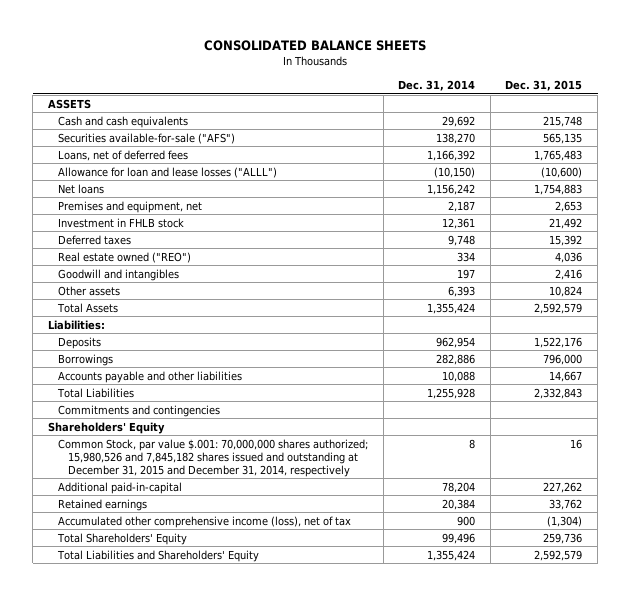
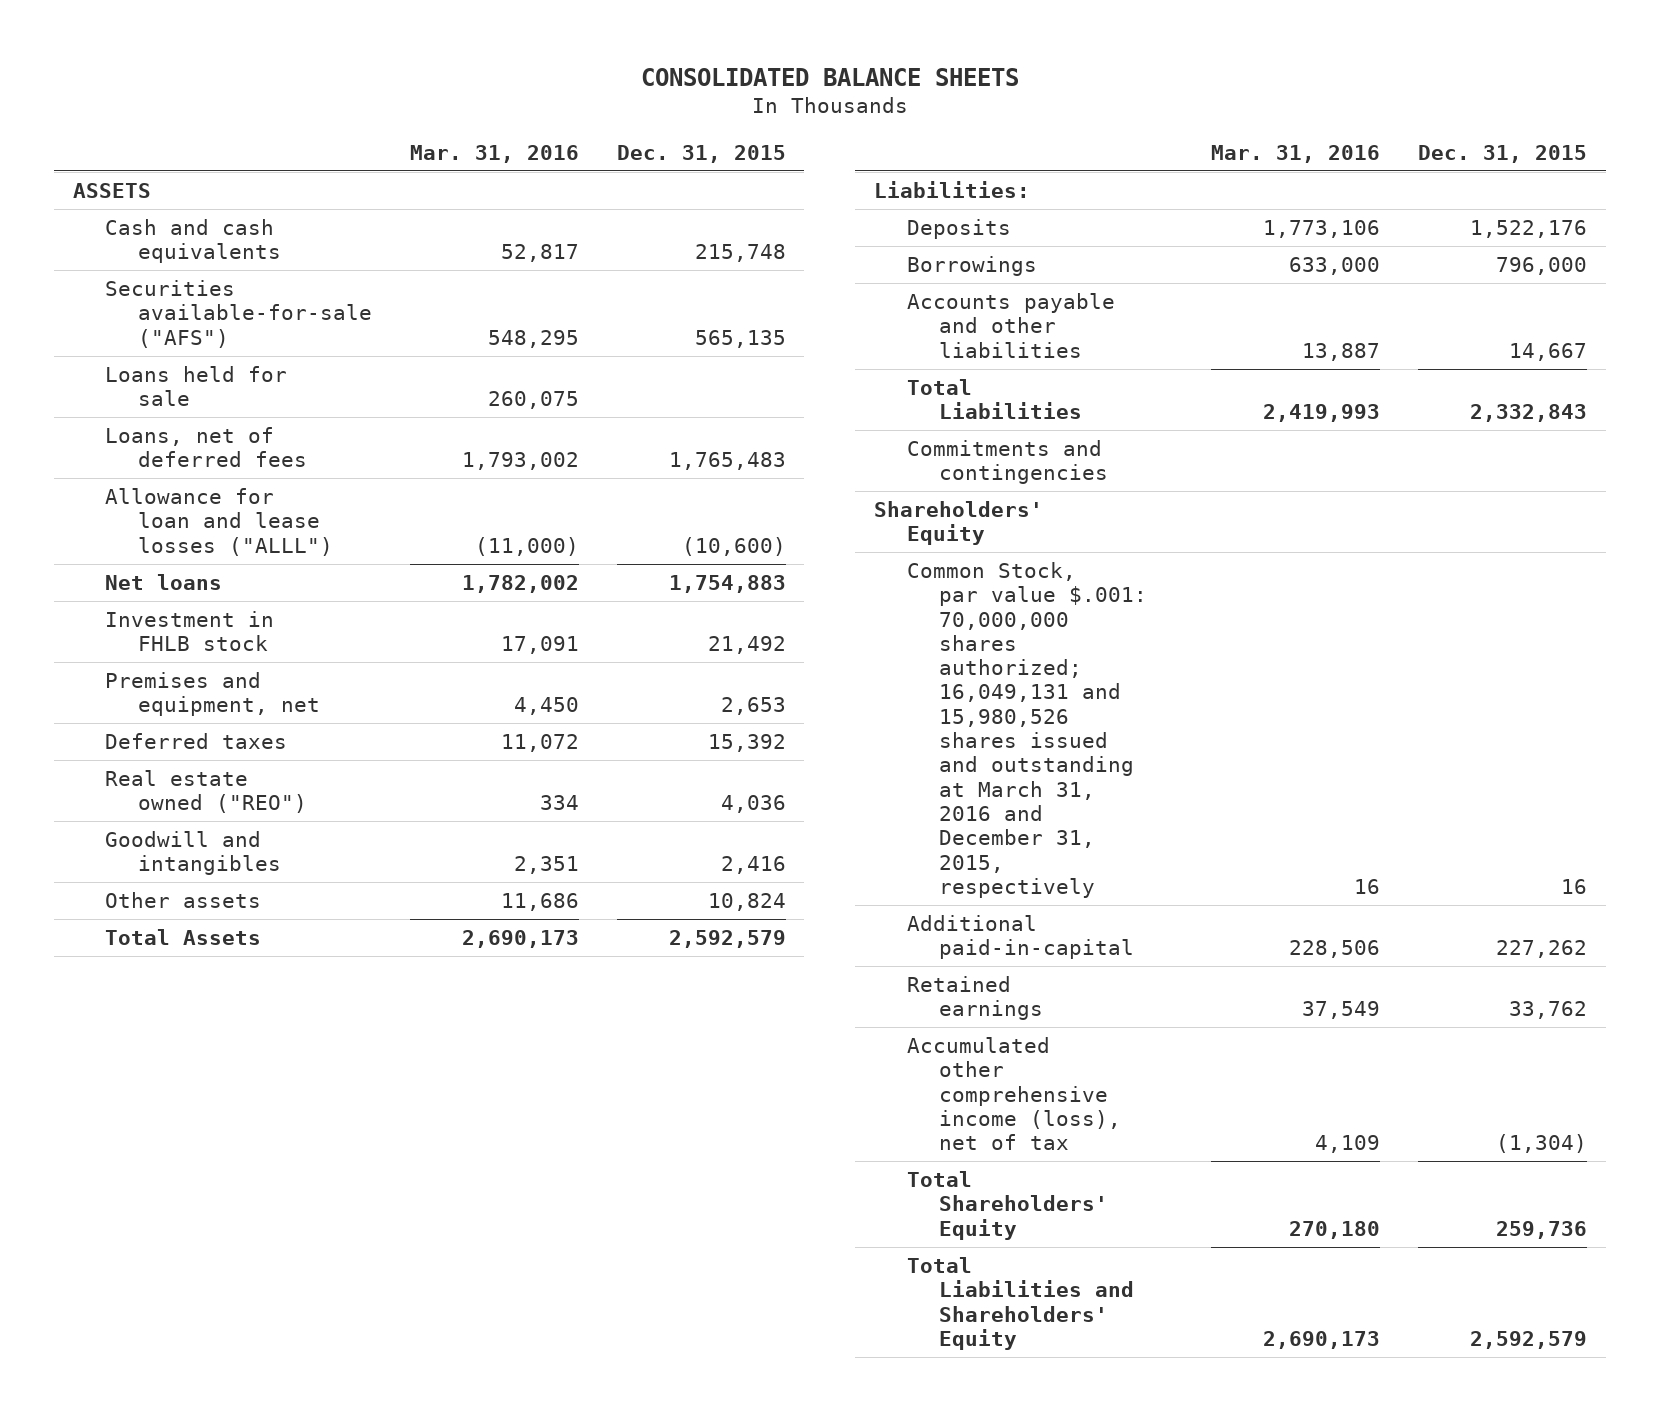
- | Dec. 31, 2014 | Dec. 31, 2015
+ | Mar. 31, 2016 | Dec. 31, 2015
+ Loans held for sale | 260,075 |
moved down: Premises and equipment, net | 4,450 | 2,653
- Common Stock, par value $.001: 70,000,000 shares authorized; 15,980,526 and 7,845,182 shares issued and outstanding at December 31, 2015 and December 31, 2014, respectively | 8 | 16
+ Common Stock, par value $.001: 70,000,000 shares authorized; 16,049,131 and 15,980,526 shares issued and outstanding at March 31, 2016 and December 31, 2015, respectively | 16 | 16

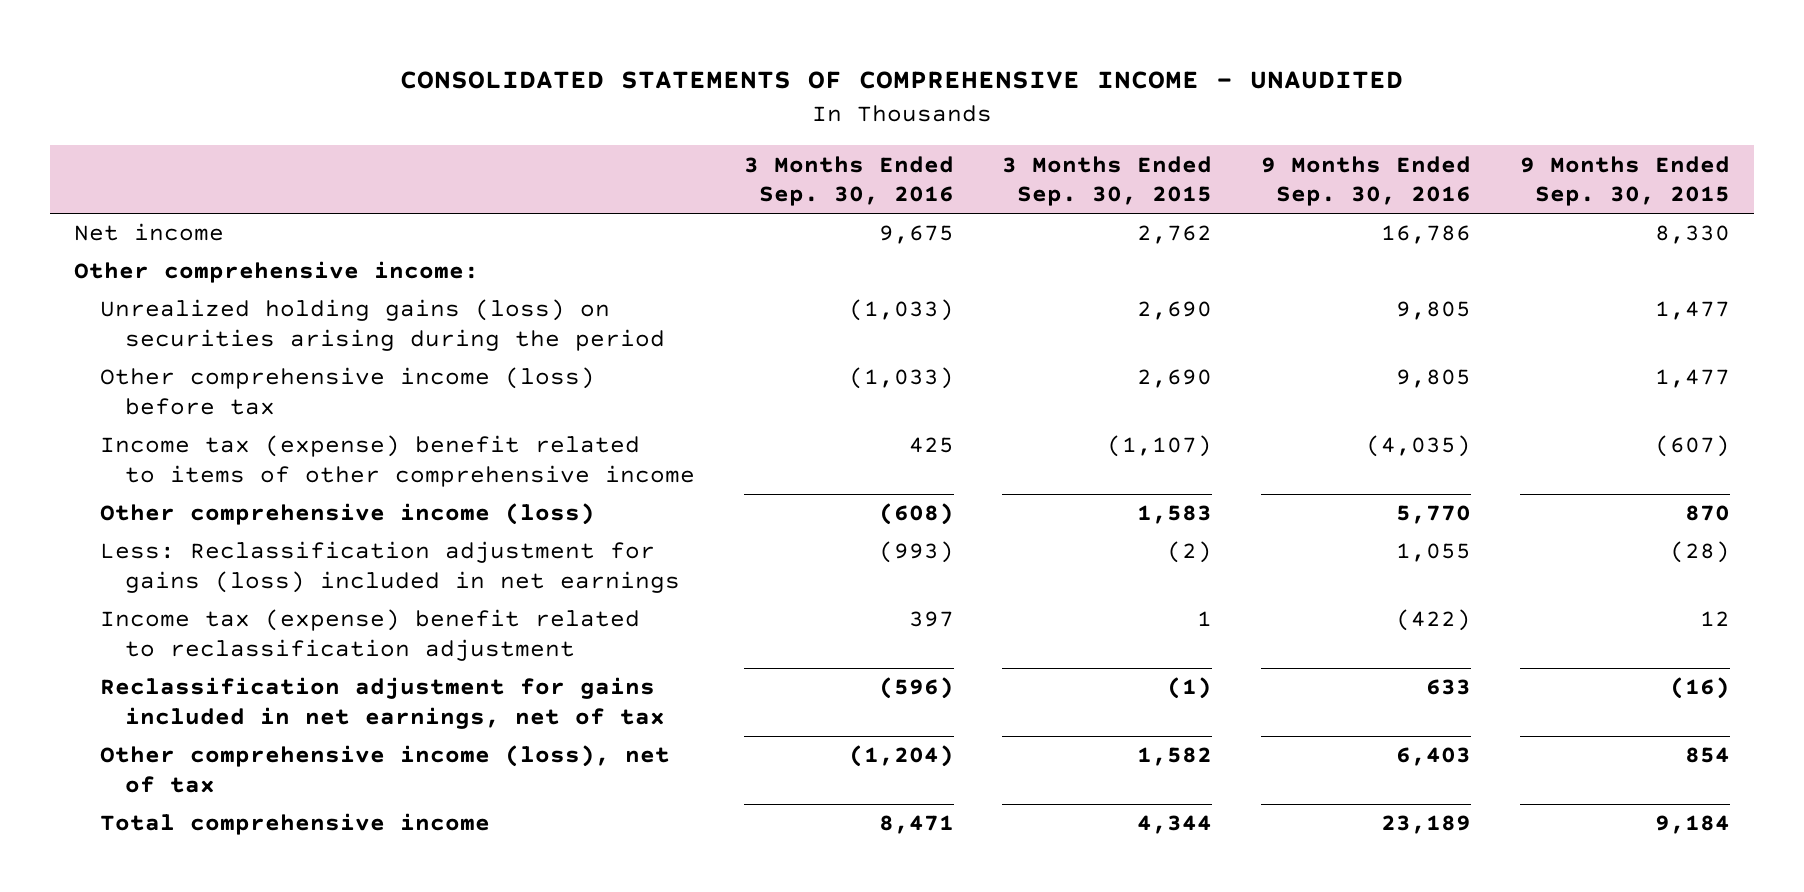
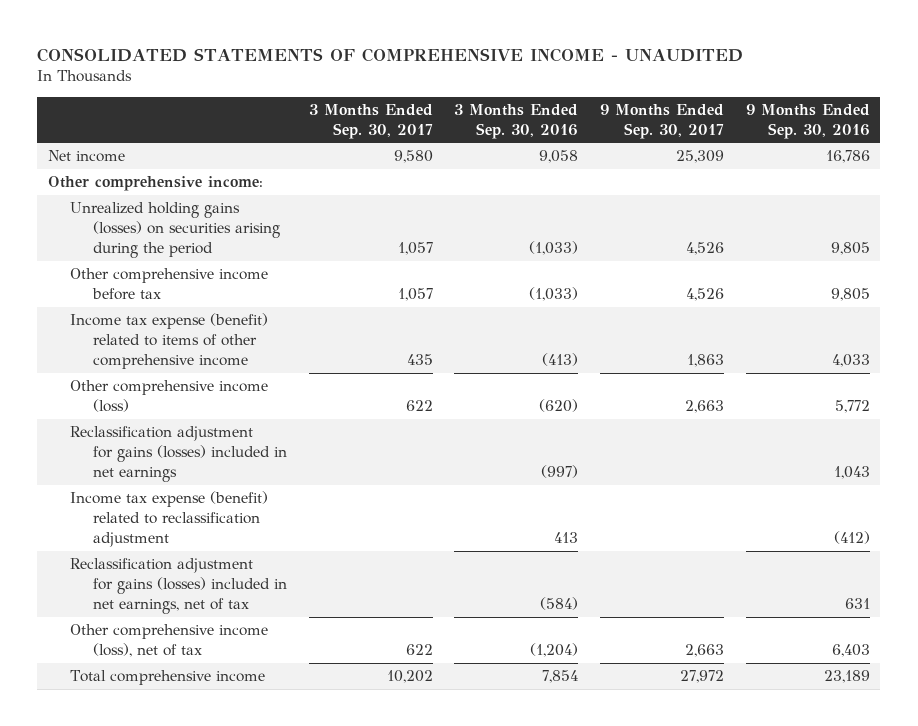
- | 3 Months Ended Sep. 30, 2016 | 3 Months Ended Sep. 30, 2015 | 9 Months Ended Sep. 30, 2016 | 9 Months Ended Sep. 30, 2015
+ | 3 Months Ended Sep. 30, 2017 | 3 Months Ended Sep. 30, 2016 | 9 Months Ended Sep. 30, 2017 | 9 Months Ended Sep. 30, 2016
- Net income | 9,675 | 2,762 | 16,786 | 8,330
+ Net income | 9,580 | 9,058 | 25,309 | 16,786
- Unrealized holding gains (loss) on securities arising during the period | (1,033) | 2,690 | 9,805 | 1,477
- Other comprehensive income (loss) before tax | (1,033) | 2,690 | 9,805 | 1,477
- Income tax (expense) benefit related to items of other comprehensive income | 425 | (1,107) | (4,035) | (607)
- Other comprehensive income (loss) | (608) | 1,583 | 5,770 | 870
- Less: Reclassification adjustment for gains (loss) included in net earnings | (993) | (2) | 1,055 | (28)
- Income tax (expense) benefit related to reclassification adjustment | 397 | 1 | (422) | 12
- Reclassification adjustment for gains included in net earnings, net of tax | (596) | (1) | 633 | (16)
+ Unrealized holding gains (losses) on securities arising during the period | 1,057 | (1,033) | 4,526 | 9,805
+ Other comprehensive income before tax | 1,057 | (1,033) | 4,526 | 9,805
+ Income tax expense (benefit) related to items of other comprehensive income | 435 | (413) | 1,863 | 4,033
+ Other comprehensive income (loss) | 622 | (620) | 2,663 | 5,772
+ Reclassification adjustment for gains (losses) included in net earnings | | (997) | | 1,043
+ Income tax expense (benefit) related to reclassification adjustment | | 413 | | (412)
+ Reclassification adjustment for gains (losses) included in net earnings, net of tax | | (584) | | 631
- Total comprehensive income | 8,471 | 4,344 | 23,189 | 9,184
+ Total comprehensive income | 10,202 | 7,854 | 27,972 | 23,189

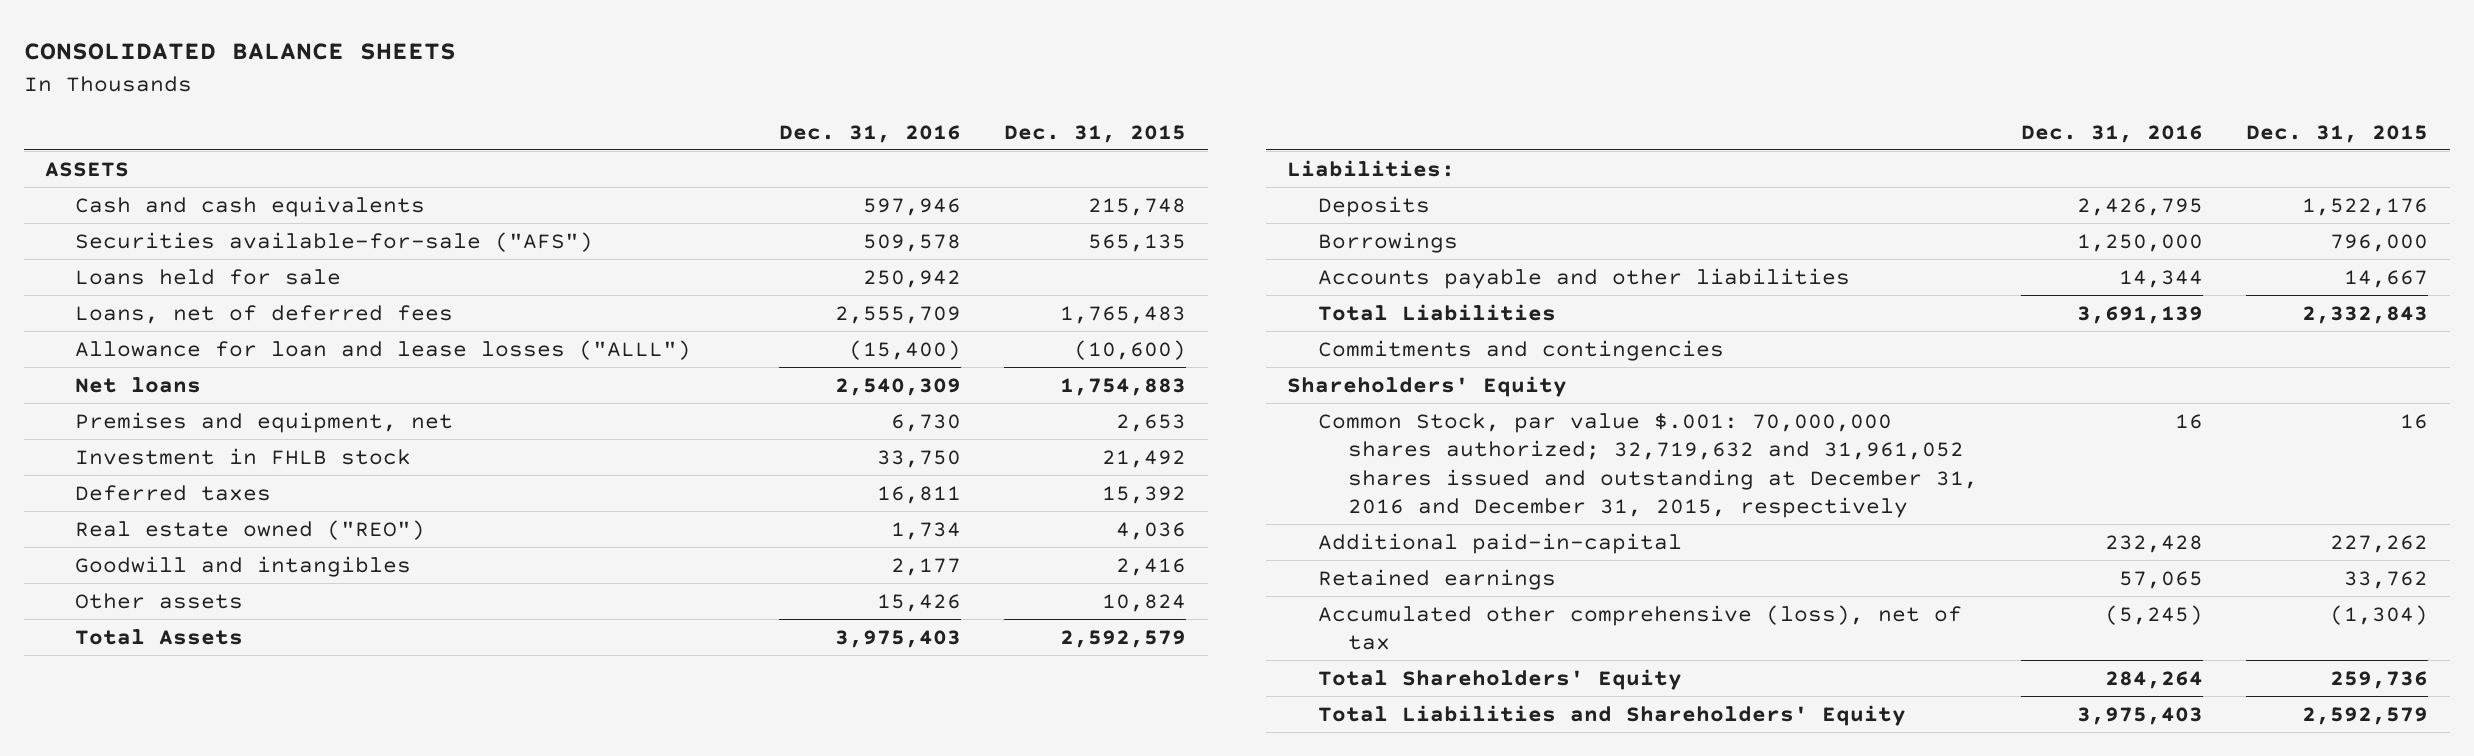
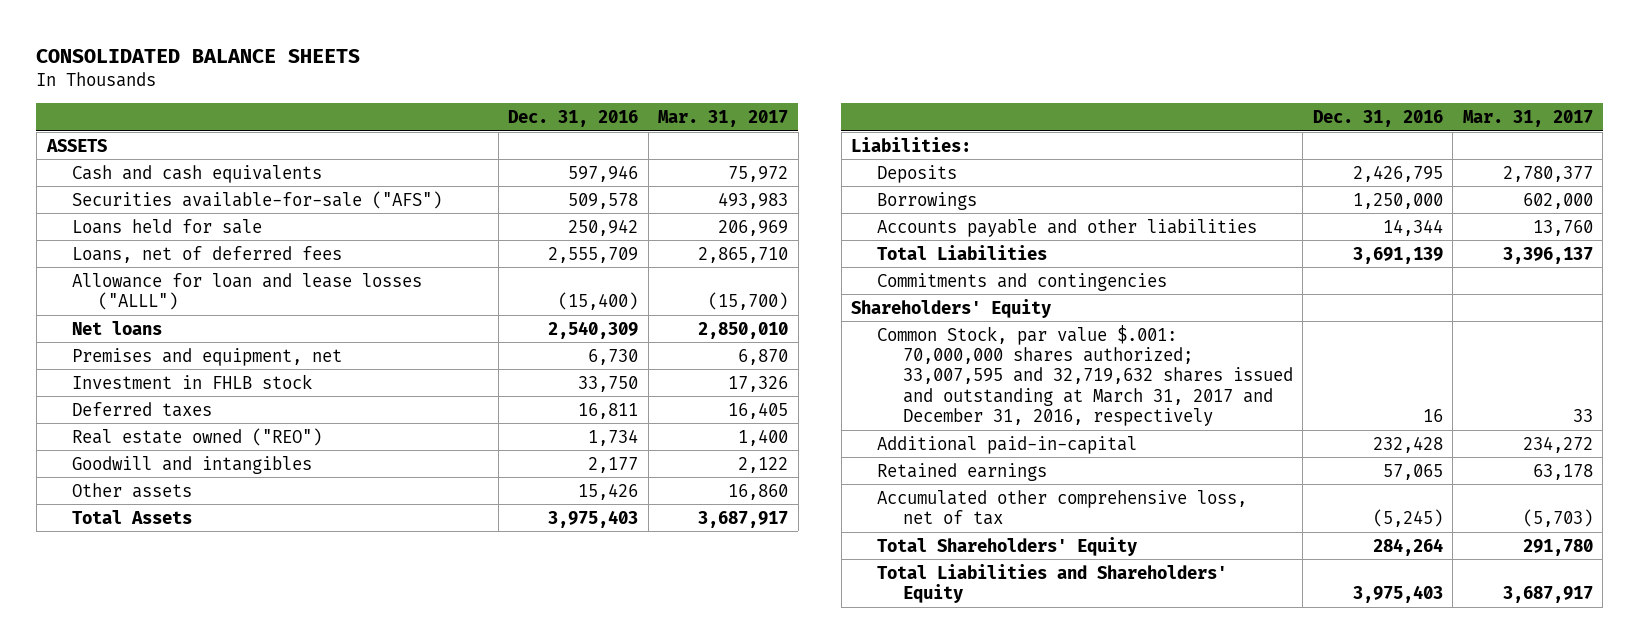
- | Dec. 31, 2016 | Dec. 31, 2015
+ | Dec. 31, 2016 | Mar. 31, 2017
- Common Stock, par value $.001: 70,000,000 shares authorized; 32,719,632 and 31,961,052 shares issued and outstanding at December 31, 2016 and December 31, 2015, respectively | 16 | 16
+ Common Stock, par value $.001: 70,000,000 shares authorized; 33,007,595 and 32,719,632 shares issued and outstanding at March 31, 2017 and December 31, 2016, respectively | 16 | 33
- Accumulated other comprehensive (loss), net of tax | (5,245) | (1,304)
+ Accumulated other comprehensive loss, net of tax | (5,245) | (5,703)

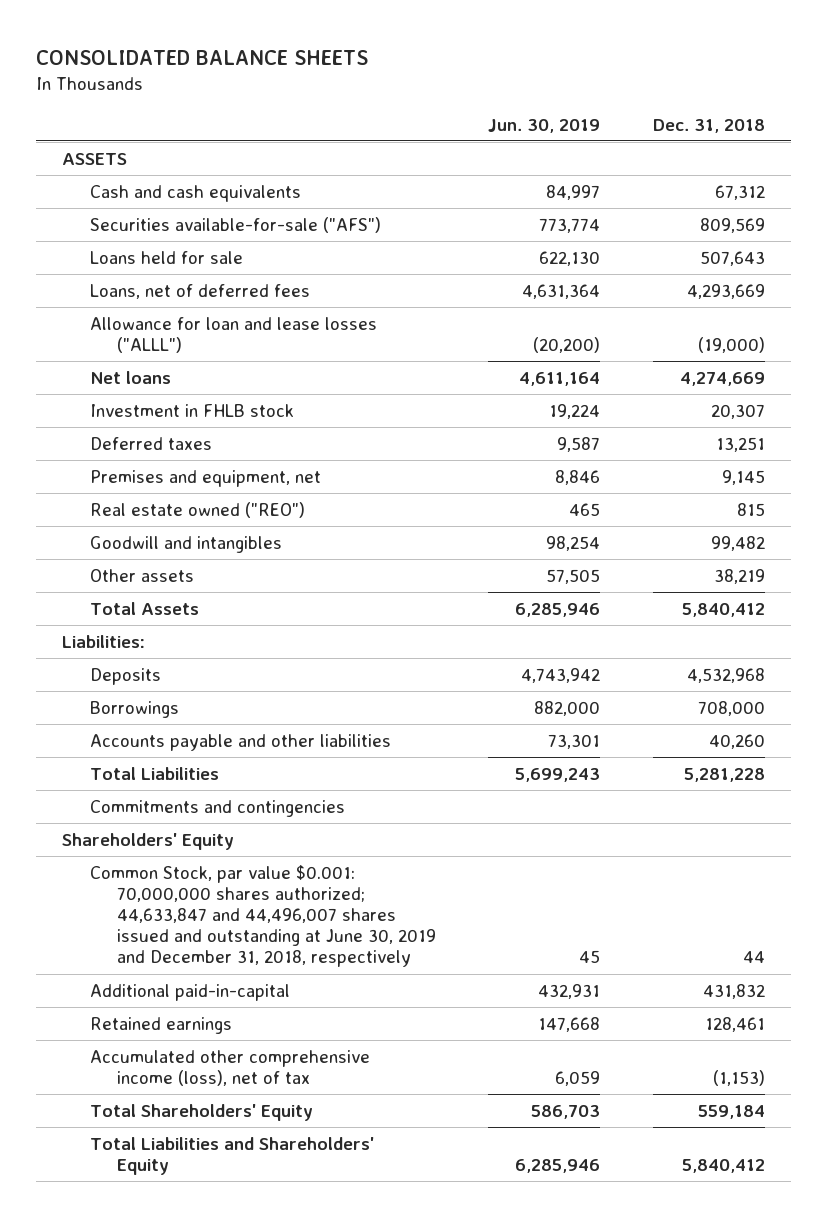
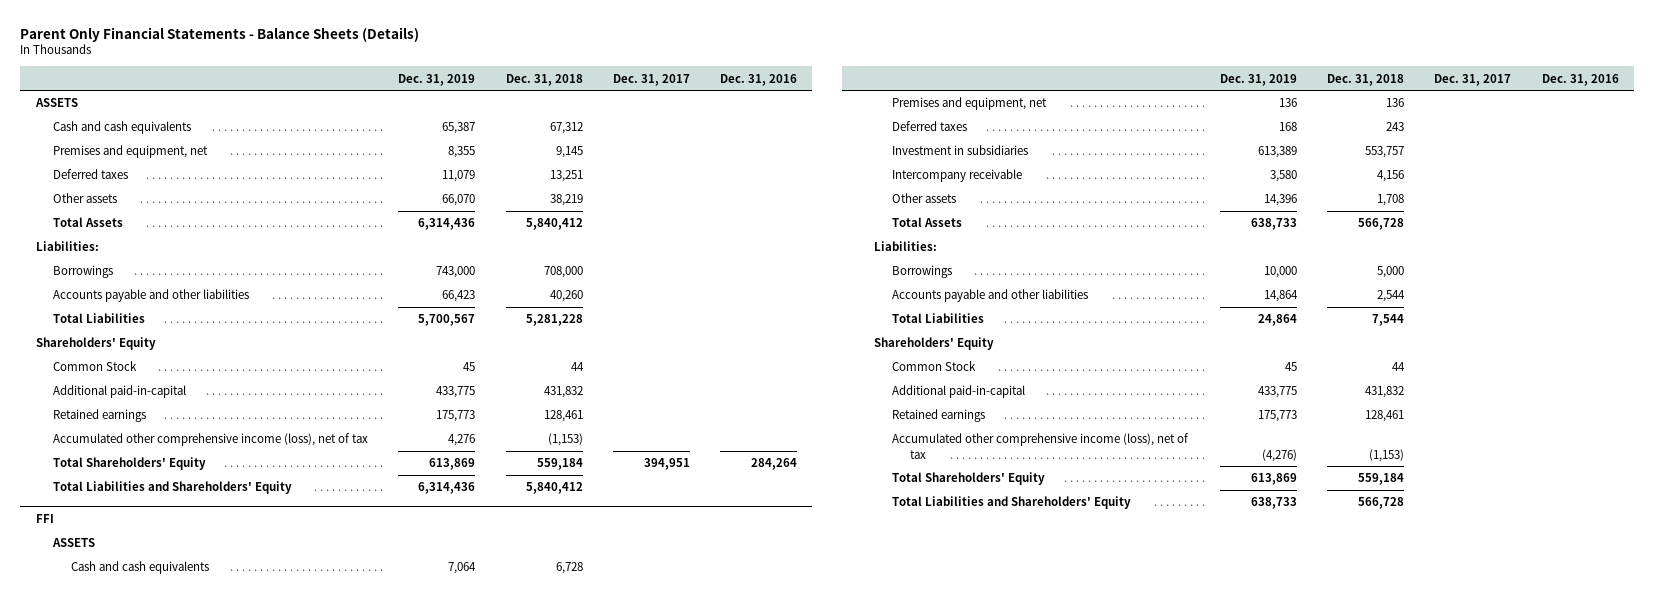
- CONSOLIDATED BALANCE SHEETS
+ Parent Only Financial Statements - Balance Sheets (Details)
- | Jun. 30, 2019 | Dec. 31, 2018
+ | Dec. 31, 2019 | Dec. 31, 2018 | Dec. 31, 2017 | Dec. 31, 2016
- Securities available-for-sale ("AFS") | 773,774 | 809,569
- Loans held for sale | 622,130 | 507,643
- Loans, net of deferred fees | 4,631,364 | 4,293,669
- Allowance for loan and lease losses ("ALLL") | (20,200) | (19,000)
- Net loans | 4,611,164 | 4,274,669
- Investment in FHLB stock | 19,224 | 20,307
- Real estate owned ("REO") | 465 | 815
- Goodwill and intangibles | 98,254 | 99,482
moved down: Deferred taxes | 11,079 | 13,251 | |
- Deposits | 4,743,942 | 4,532,968
- Commitments and contingencies
- Common Stock, par value $0.001: 70,000,000 shares authorized; 44,633,847 and 44,496,007 shares issued and outstanding at June 30, 2019 and December 31, 2018, respectively | 45 | 44
+ Common Stock | 45 | 44 | |
+ FFI
+ ASSETS
+ Cash and cash equivalents | 7,064 | 6,728 | |
+ Premises and equipment, net | 136 | 136 | |
+ Deferred taxes | 168 | 243 | |
+ Investment in subsidiaries | 613,389 | 553,757 | |
+ Intercompany receivable | 3,580 | 4,156 | |
+ Other assets | 14,396 | 1,708 | |
+ Total Assets | 638,733 | 566,728 | |
+ Liabilities:
+ Borrowings | 10,000 | 5,000 | |
+ Accounts payable and other liabilities | 14,864 | 2,544 | |
+ Total Liabilities | 24,864 | 7,544 | |
+ Shareholders' Equity
+ Common Stock | 45 | 44 | |
+ Additional paid-in-capital | 433,775 | 431,832 | |
+ Retained earnings | 175,773 | 128,461 | |
+ Accumulated other comprehensive income (loss), net of tax | (4,276) | (1,153) | |
+ Total Shareholders' Equity | 613,869 | 559,184 | |
+ Total Liabilities and Shareholders' Equity | 638,733 | 566,728 | |

